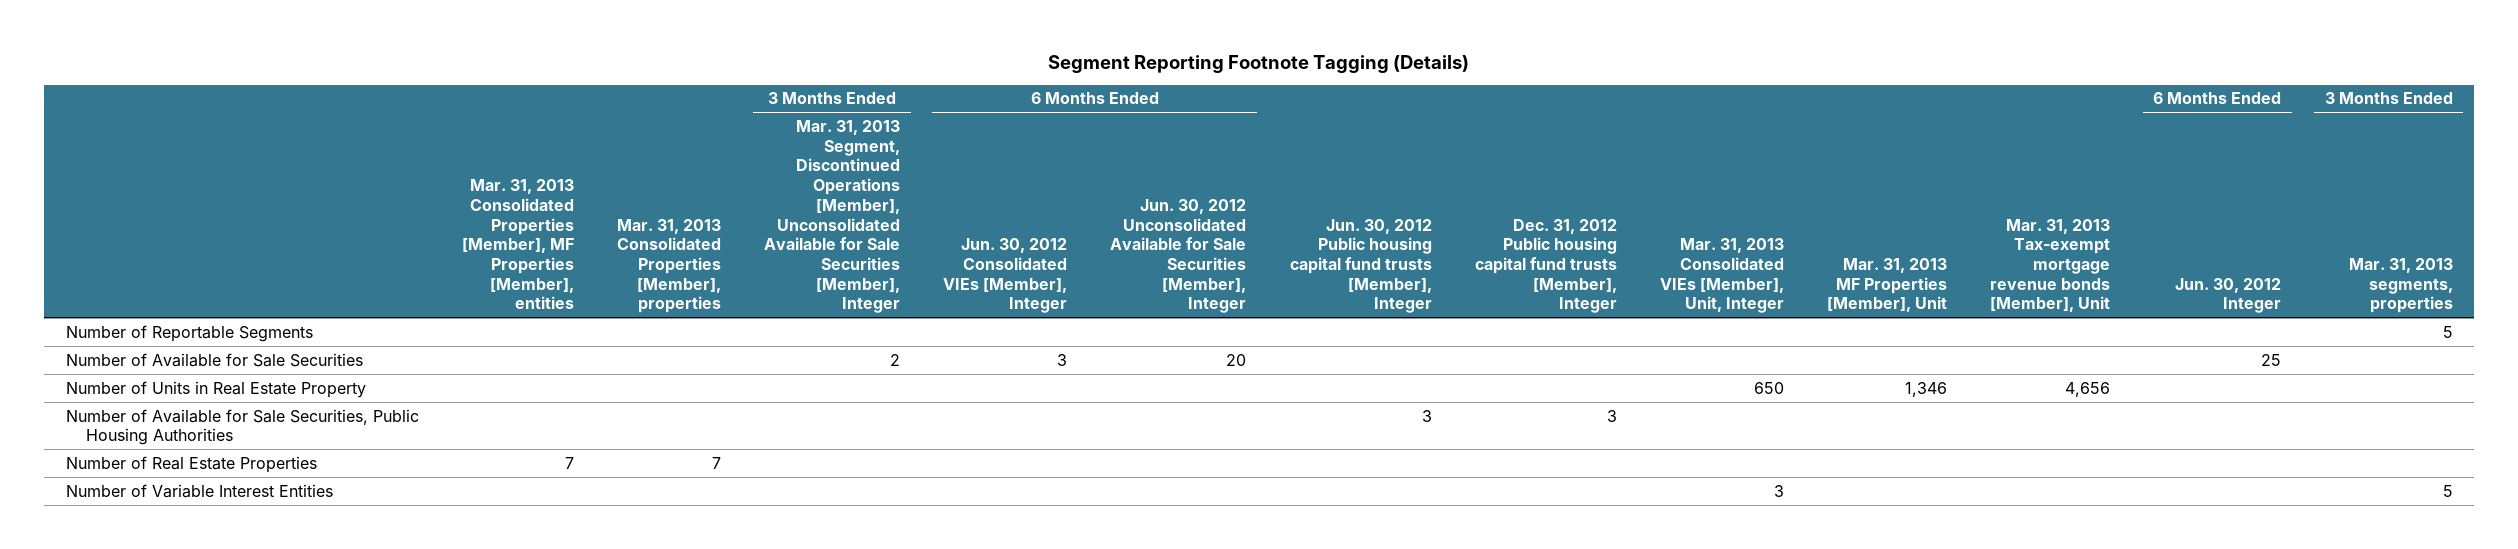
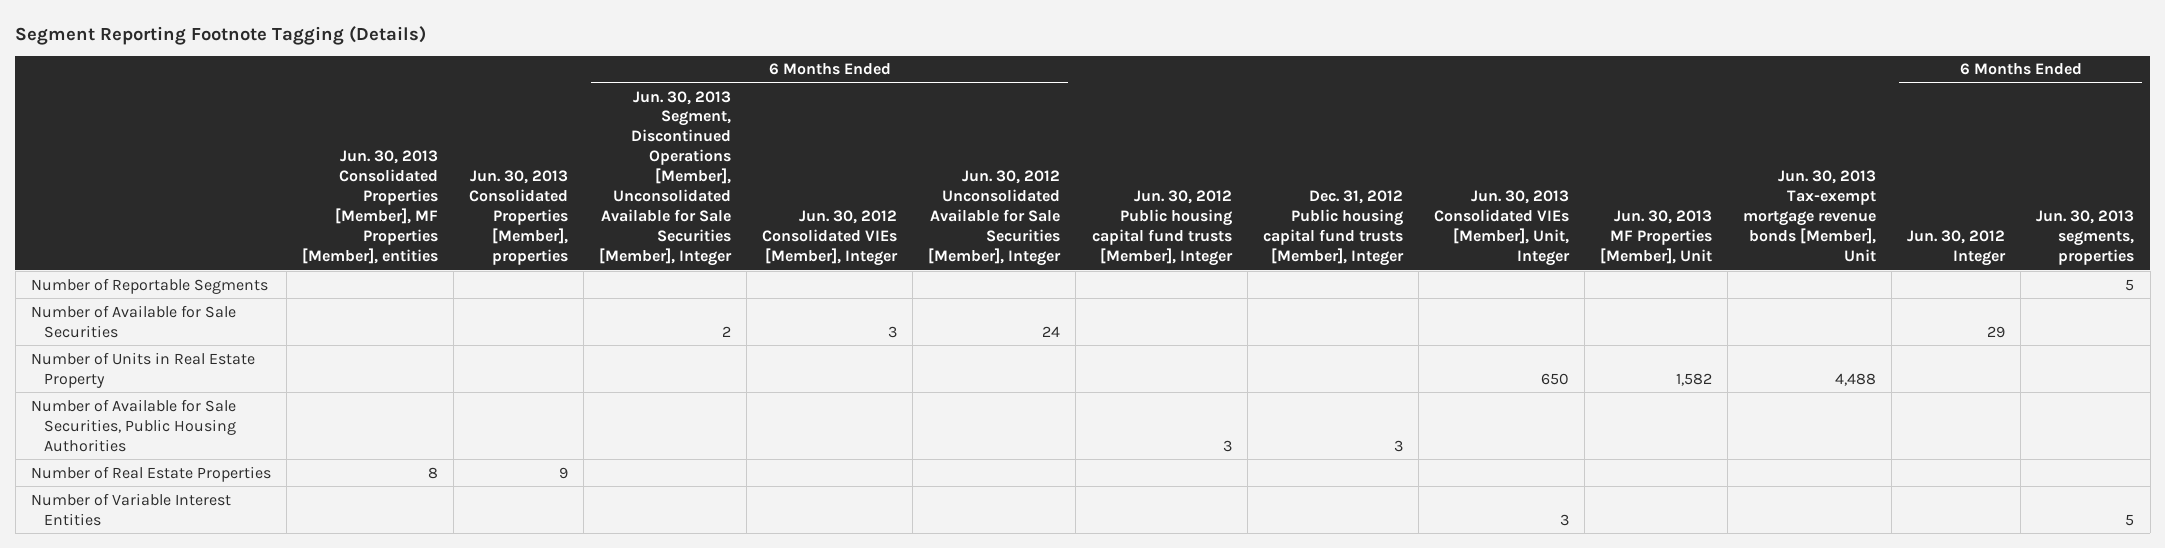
- | Mar. 31, 2013 Consolidated Properties [Member], MF Properties [Member], entities | Mar. 31, 2013 Consolidated Properties [Member], properties | 3 Months Ended Mar. 31, 2013 Segment, Discontinued Operations [Member], Unconsolidated Available for Sale Securities [Member], Integer | 6 Months Ended Jun. 30, 2012 Consolidated VIEs [Member], Integer | 6 Months Ended Jun. 30, 2012 Unconsolidated Available for Sale Securities [Member], Integer | Jun. 30, 2012 Public housing capital fund trusts [Member], Integer | Dec. 31, 2012 Public housing capital fund trusts [Member], Integer | Mar. 31, 2013 Consolidated VIEs [Member], Unit, Integer | Mar. 31, 2013 MF Properties [Member], Unit | Mar. 31, 2013 Tax-exempt mortgage revenue bonds [Member], Unit | 6 Months Ended Jun. 30, 2012 Integer | 3 Months Ended Mar. 31, 2013 segments, properties
+ | Jun. 30, 2013 Consolidated Properties [Member], MF Properties [Member], entities | Jun. 30, 2013 Consolidated Properties [Member], properties | 6 Months Ended Jun. 30, 2013 Segment, Discontinued Operations [Member], Unconsolidated Available for Sale Securities [Member], Integer | 6 Months Ended Jun. 30, 2012 Consolidated VIEs [Member], Integer | 6 Months Ended Jun. 30, 2012 Unconsolidated Available for Sale Securities [Member], Integer | Jun. 30, 2012 Public housing capital fund trusts [Member], Integer | Dec. 31, 2012 Public housing capital fund trusts [Member], Integer | Jun. 30, 2013 Consolidated VIEs [Member], Unit, Integer | Jun. 30, 2013 MF Properties [Member], Unit | Jun. 30, 2013 Tax-exempt mortgage revenue bonds [Member], Unit | 6 Months Ended Jun. 30, 2012 Integer | 6 Months Ended Jun. 30, 2013 segments, properties
- Number of Available for Sale Securities | | | 2 | 3 | 20 | | | | | | 25 |
+ Number of Available for Sale Securities | | | 2 | 3 | 24 | | | | | | 29 |

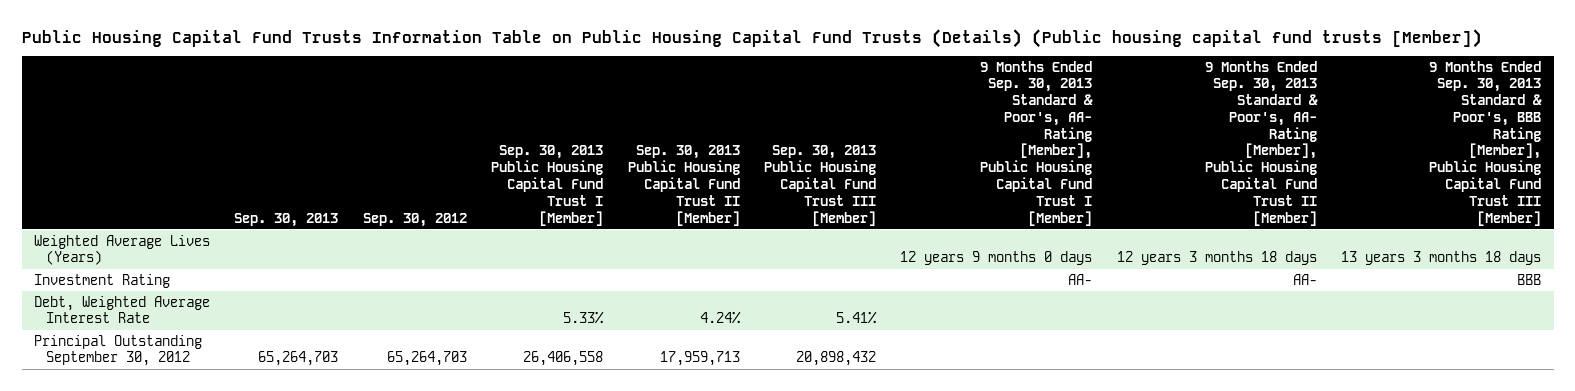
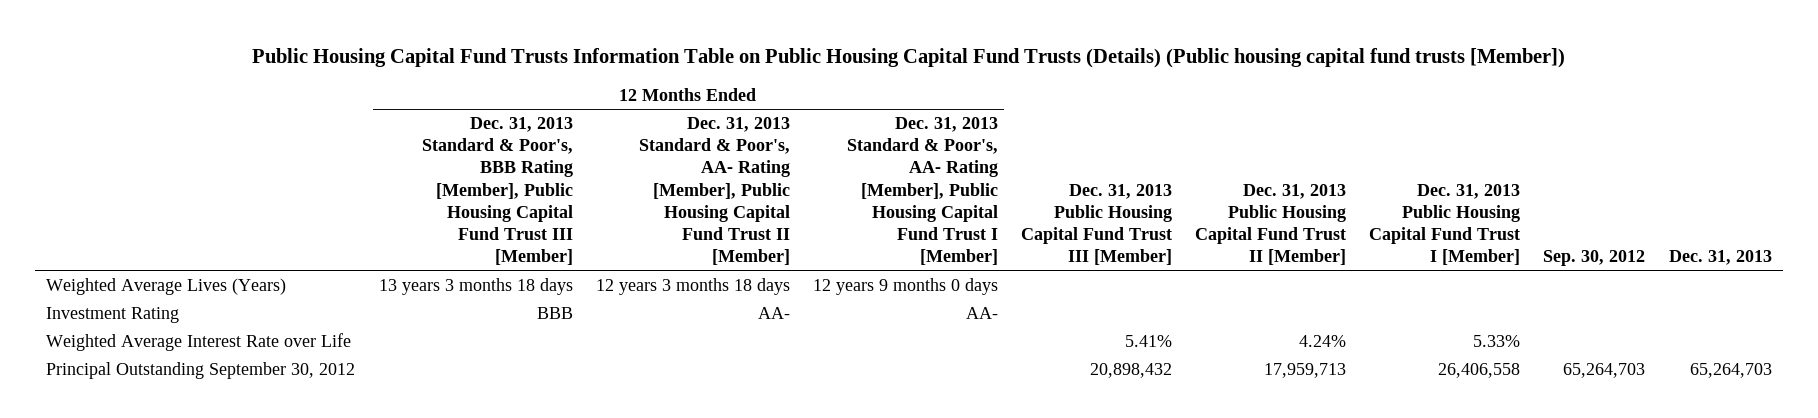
- | Sep. 30, 2013 | Sep. 30, 2012 | Sep. 30, 2013 Public Housing Capital Fund Trust I [Member] | Sep. 30, 2013 Public Housing Capital Fund Trust II [Member] | Sep. 30, 2013 Public Housing Capital Fund Trust III [Member] | 9 Months Ended Sep. 30, 2013 Standard & Poor's, AA- Rating [Member], Public Housing Capital Fund Trust I [Member] | 9 Months Ended Sep. 30, 2013 Standard & Poor's, AA- Rating [Member], Public Housing Capital Fund Trust II [Member] | 9 Months Ended Sep. 30, 2013 Standard & Poor's, BBB Rating [Member], Public Housing Capital Fund Trust III [Member]
+ | 12 Months Ended Dec. 31, 2013 Standard & Poor's, BBB Rating [Member], Public Housing Capital Fund Trust III [Member] | 12 Months Ended Dec. 31, 2013 Standard & Poor's, AA- Rating [Member], Public Housing Capital Fund Trust II [Member] | 12 Months Ended Dec. 31, 2013 Standard & Poor's, AA- Rating [Member], Public Housing Capital Fund Trust I [Member] | Dec. 31, 2013 Public Housing Capital Fund Trust III [Member] | Dec. 31, 2013 Public Housing Capital Fund Trust II [Member] | Dec. 31, 2013 Public Housing Capital Fund Trust I [Member] | Sep. 30, 2012 | Dec. 31, 2013
- Debt, Weighted Average Interest Rate | | | 5.33% | 4.24% | 5.41% | | |
+ Weighted Average Interest Rate over Life | | | | 5.41% | 4.24% | 5.33% | |

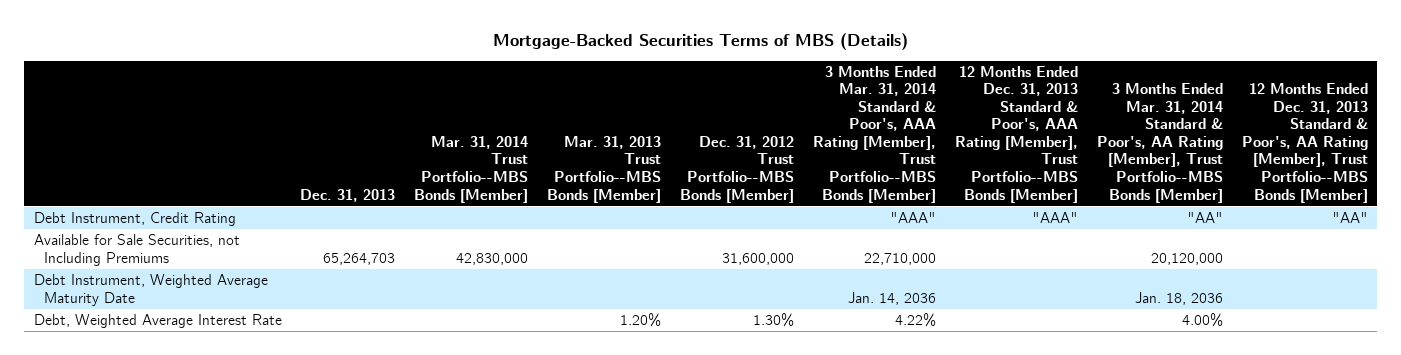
- Public Housing Capital Fund Trusts Information Table on Public Housing Capital Fund Trusts (Details) (Public housing capital fund trusts [Member])
+ Mortgage-Backed Securities Terms of MBS (Details)
- | 12 Months Ended Dec. 31, 2013 Standard & Poor's, BBB Rating [Member], Public Housing Capital Fund Trust III [Member] | 12 Months Ended Dec. 31, 2013 Standard & Poor's, AA- Rating [Member], Public Housing Capital Fund Trust II [Member] | 12 Months Ended Dec. 31, 2013 Standard & Poor's, AA- Rating [Member], Public Housing Capital Fund Trust I [Member] | Dec. 31, 2013 Public Housing Capital Fund Trust III [Member] | Dec. 31, 2013 Public Housing Capital Fund Trust II [Member] | Dec. 31, 2013 Public Housing Capital Fund Trust I [Member] | Sep. 30, 2012 | Dec. 31, 2013
+ | Dec. 31, 2013 | Mar. 31, 2014 Trust Portfolio--MBS Bonds [Member] | Mar. 31, 2013 Trust Portfolio--MBS Bonds [Member] | Dec. 31, 2012 Trust Portfolio--MBS Bonds [Member] | 3 Months Ended Mar. 31, 2014 Standard & Poor's, AAA Rating [Member], Trust Portfolio--MBS Bonds [Member] | 12 Months Ended Dec. 31, 2013 Standard & Poor's, AAA Rating [Member], Trust Portfolio--MBS Bonds [Member] | 3 Months Ended Mar. 31, 2014 Standard & Poor's, AA Rating [Member], Trust Portfolio--MBS Bonds [Member] | 12 Months Ended Dec. 31, 2013 Standard & Poor's, AA Rating [Member], Trust Portfolio--MBS Bonds [Member]
- Weighted Average Lives (Years) | 13 years 3 months 18 days | 12 years 3 months 18 days | 12 years 9 months 0 days | | | | |
- Investment Rating | BBB | AA- | AA- | | | | |
- Weighted Average Interest Rate over Life | | | | 5.41% | 4.24% | 5.33% | |
- Principal Outstanding September 30, 2012 | | | | 20,898,432 | 17,959,713 | 26,406,558 | 65,264,703 | 65,264,703
+ Debt Instrument, Credit Rating | | | | | "AAA" | "AAA" | "AA" | "AA"
+ Available for Sale Securities, not Including Premiums | 65,264,703 | 42,830,000 | | 31,600,000 | 22,710,000 | | 20,120,000 |
+ Debt Instrument, Weighted Average Maturity Date | | | | | Jan. 14, 2036 | | Jan. 18, 2036 |
+ Debt, Weighted Average Interest Rate | | | 1.20% | 1.30% | 4.22% | | 4.00% |

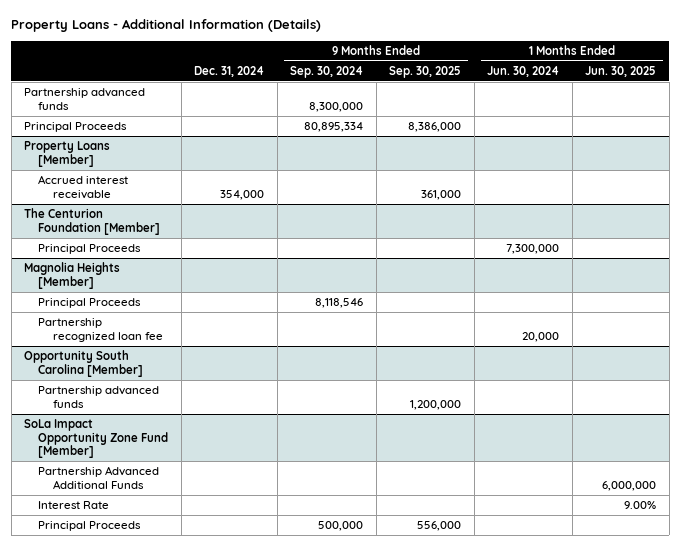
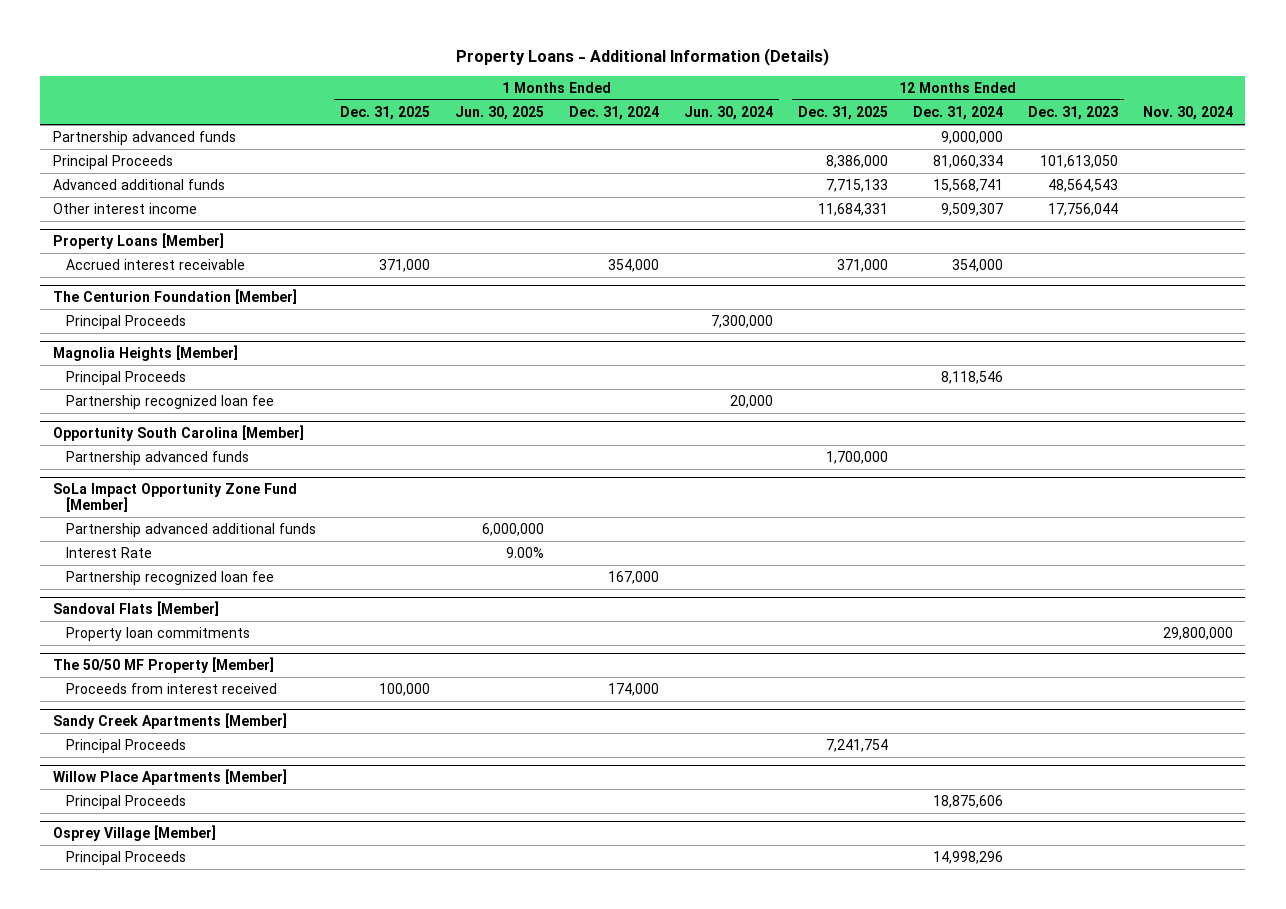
- | Dec. 31, 2024 | 9 Months Ended Sep. 30, 2024 | 9 Months Ended Sep. 30, 2025 | 1 Months Ended Jun. 30, 2024 | 1 Months Ended Jun. 30, 2025
+ | 1 Months Ended Dec. 31, 2025 | 1 Months Ended Jun. 30, 2025 | 1 Months Ended Dec. 31, 2024 | 1 Months Ended Jun. 30, 2024 | 12 Months Ended Dec. 31, 2025 | 12 Months Ended Dec. 31, 2024 | 12 Months Ended Dec. 31, 2023 | Nov. 30, 2024
+ Advanced additional funds | | | | | 7,715,133 | 15,568,741 | 48,564,543 |
+ Other interest income | | | | | 11,684,331 | 9,509,307 | 17,756,044 |
@ SoLa Impact Opportunity Zone Fund [Member]
- Partnership Advanced Additional Funds | | | | | 6,000,000
+ Partnership advanced additional funds | | 6,000,000 | | | | | |
- Principal Proceeds | | 500,000 | 556,000 | |
+ Partnership recognized loan fee | | | 167,000 | | | | |
+ Sandoval Flats [Member]
+ Property loan commitments | | | | | | | | 29,800,000
+ The 50/50 MF Property [Member]
+ Proceeds from interest received | 100,000 | | 174,000 | | | | |
+ Sandy Creek Apartments [Member]
+ Principal Proceeds | | | | | 7,241,754 | | |
+ Willow Place Apartments [Member]
+ Principal Proceeds | | | | | | 18,875,606 | |
+ Osprey Village [Member]
+ Principal Proceeds | | | | | | 14,998,296 | |

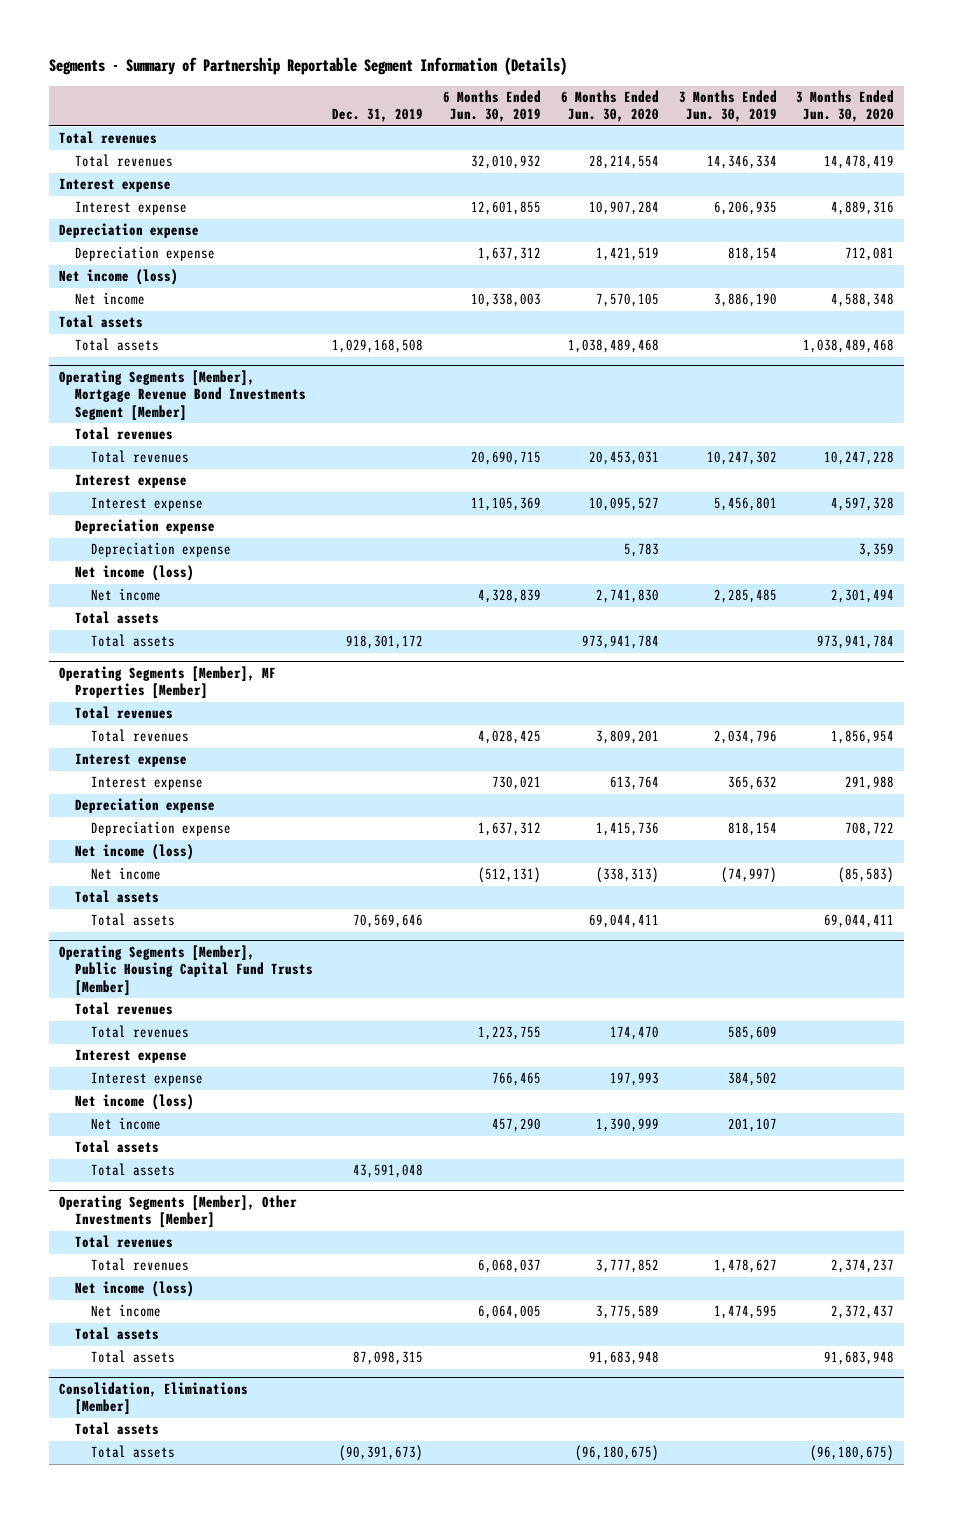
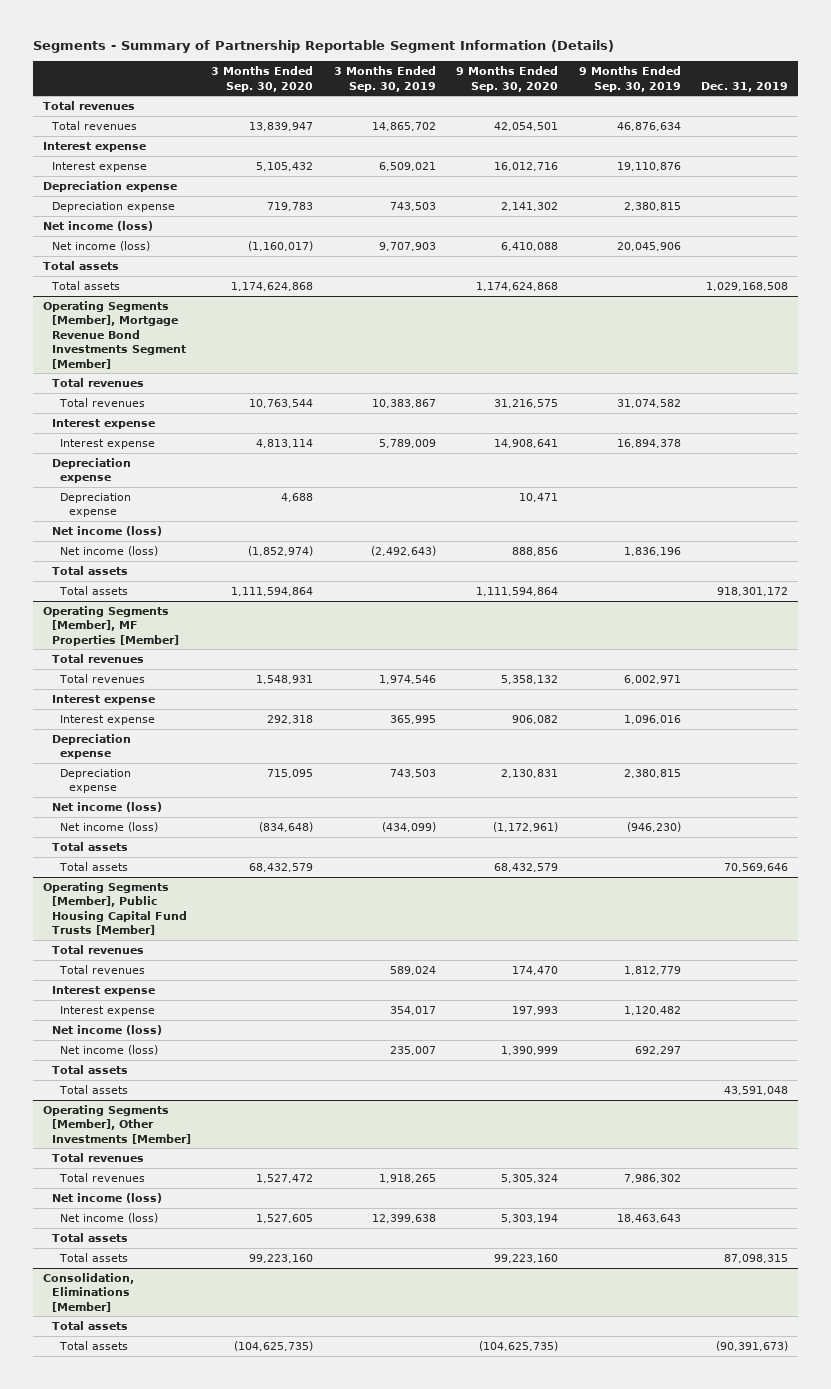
- | Dec. 31, 2019 | 6 Months Ended Jun. 30, 2019 | 6 Months Ended Jun. 30, 2020 | 3 Months Ended Jun. 30, 2019 | 3 Months Ended Jun. 30, 2020
+ | 3 Months Ended Sep. 30, 2020 | 3 Months Ended Sep. 30, 2019 | 9 Months Ended Sep. 30, 2020 | 9 Months Ended Sep. 30, 2019 | Dec. 31, 2019
- Net income | | 10,338,003 | 7,570,105 | 3,886,190 | 4,588,348
+ Net income (loss) | (1,160,017) | 9,707,903 | 6,410,088 | 20,045,906 |
@ Operating Segments [Member], Mortgage Revenue Bond Investments Segment [Member]
- Net income | | 4,328,839 | 2,741,830 | 2,285,485 | 2,301,494
+ Net income (loss) | (1,852,974) | (2,492,643) | 888,856 | 1,836,196 |
@ Operating Segments [Member], MF Properties [Member]
- Net income | | (512,131) | (338,313) | (74,997) | (85,583)
+ Net income (loss) | (834,648) | (434,099) | (1,172,961) | (946,230) |
@ Operating Segments [Member], Public Housing Capital Fund Trusts [Member]
- Net income | | 457,290 | 1,390,999 | 201,107 |
+ Net income (loss) | | 235,007 | 1,390,999 | 692,297 |
@ Operating Segments [Member], Other Investments [Member]
- Net income | | 6,064,005 | 3,775,589 | 1,474,595 | 2,372,437
+ Net income (loss) | 1,527,605 | 12,399,638 | 5,303,194 | 18,463,643 |

